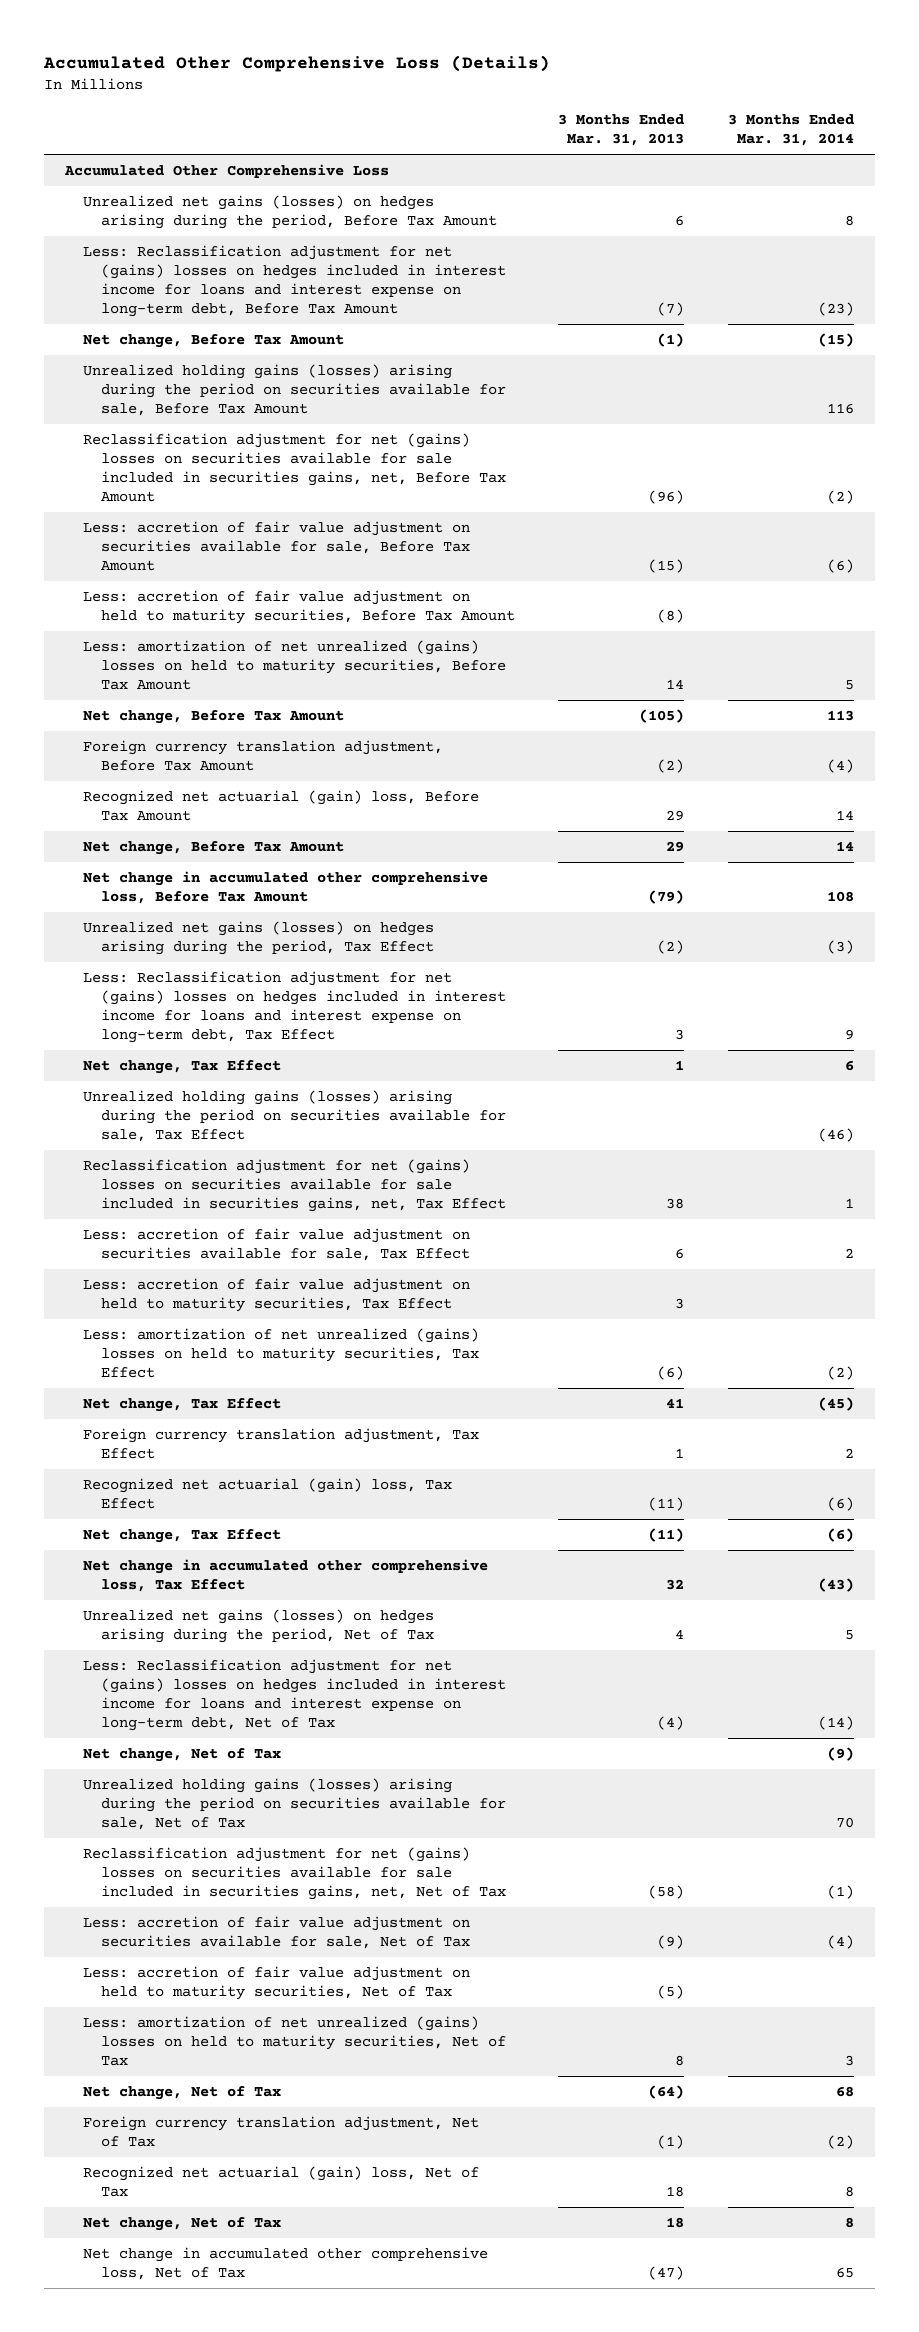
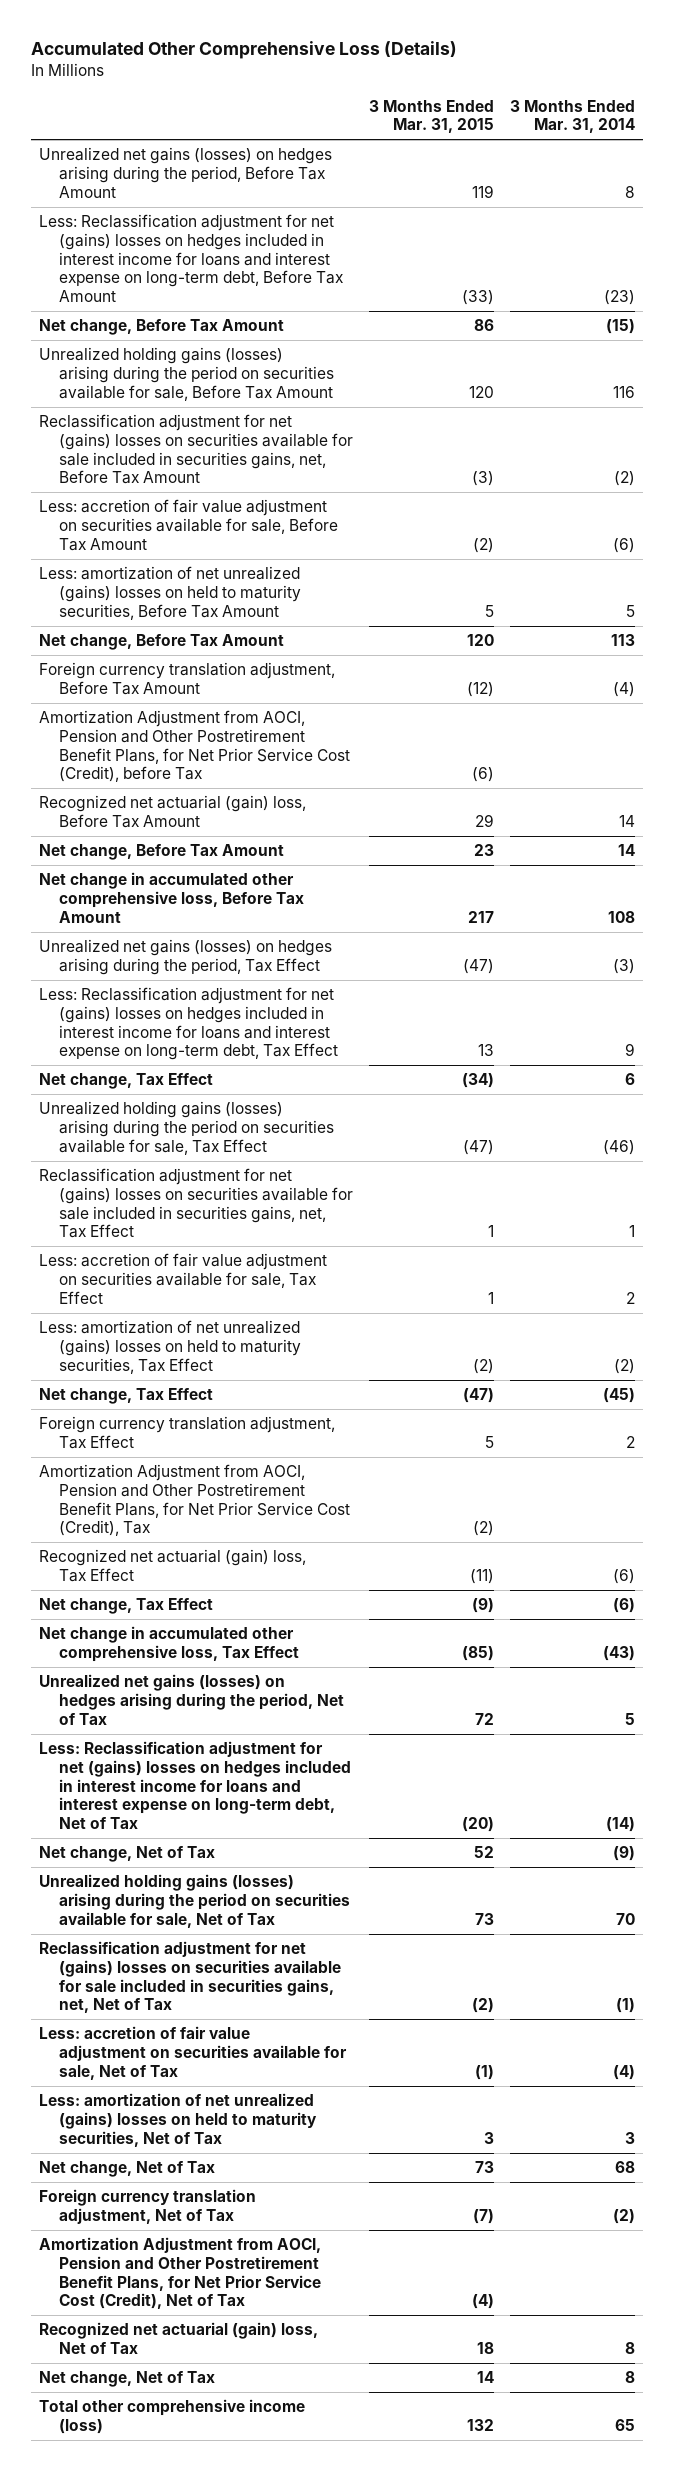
- | 3 Months Ended Mar. 31, 2013 | 3 Months Ended Mar. 31, 2014
+ | 3 Months Ended Mar. 31, 2015 | 3 Months Ended Mar. 31, 2014
- Accumulated Other Comprehensive Loss
- Less: accretion of fair value adjustment on held to maturity securities, Before Tax Amount | (8) |
+ Amortization Adjustment from AOCI, Pension and Other Postretirement Benefit Plans, for Net Prior Service Cost (Credit), before Tax | (6) |
- Less: accretion of fair value adjustment on held to maturity securities, Tax Effect | 3 |
+ Amortization Adjustment from AOCI, Pension and Other Postretirement Benefit Plans, for Net Prior Service Cost (Credit), Tax | (2) |
- Less: accretion of fair value adjustment on held to maturity securities, Net of Tax | (5) |
+ Amortization Adjustment from AOCI, Pension and Other Postretirement Benefit Plans, for Net Prior Service Cost (Credit), Net of Tax | (4) |
- Net change in accumulated other comprehensive loss, Net of Tax | (47) | 65
+ Total other comprehensive income (loss) | 132 | 65

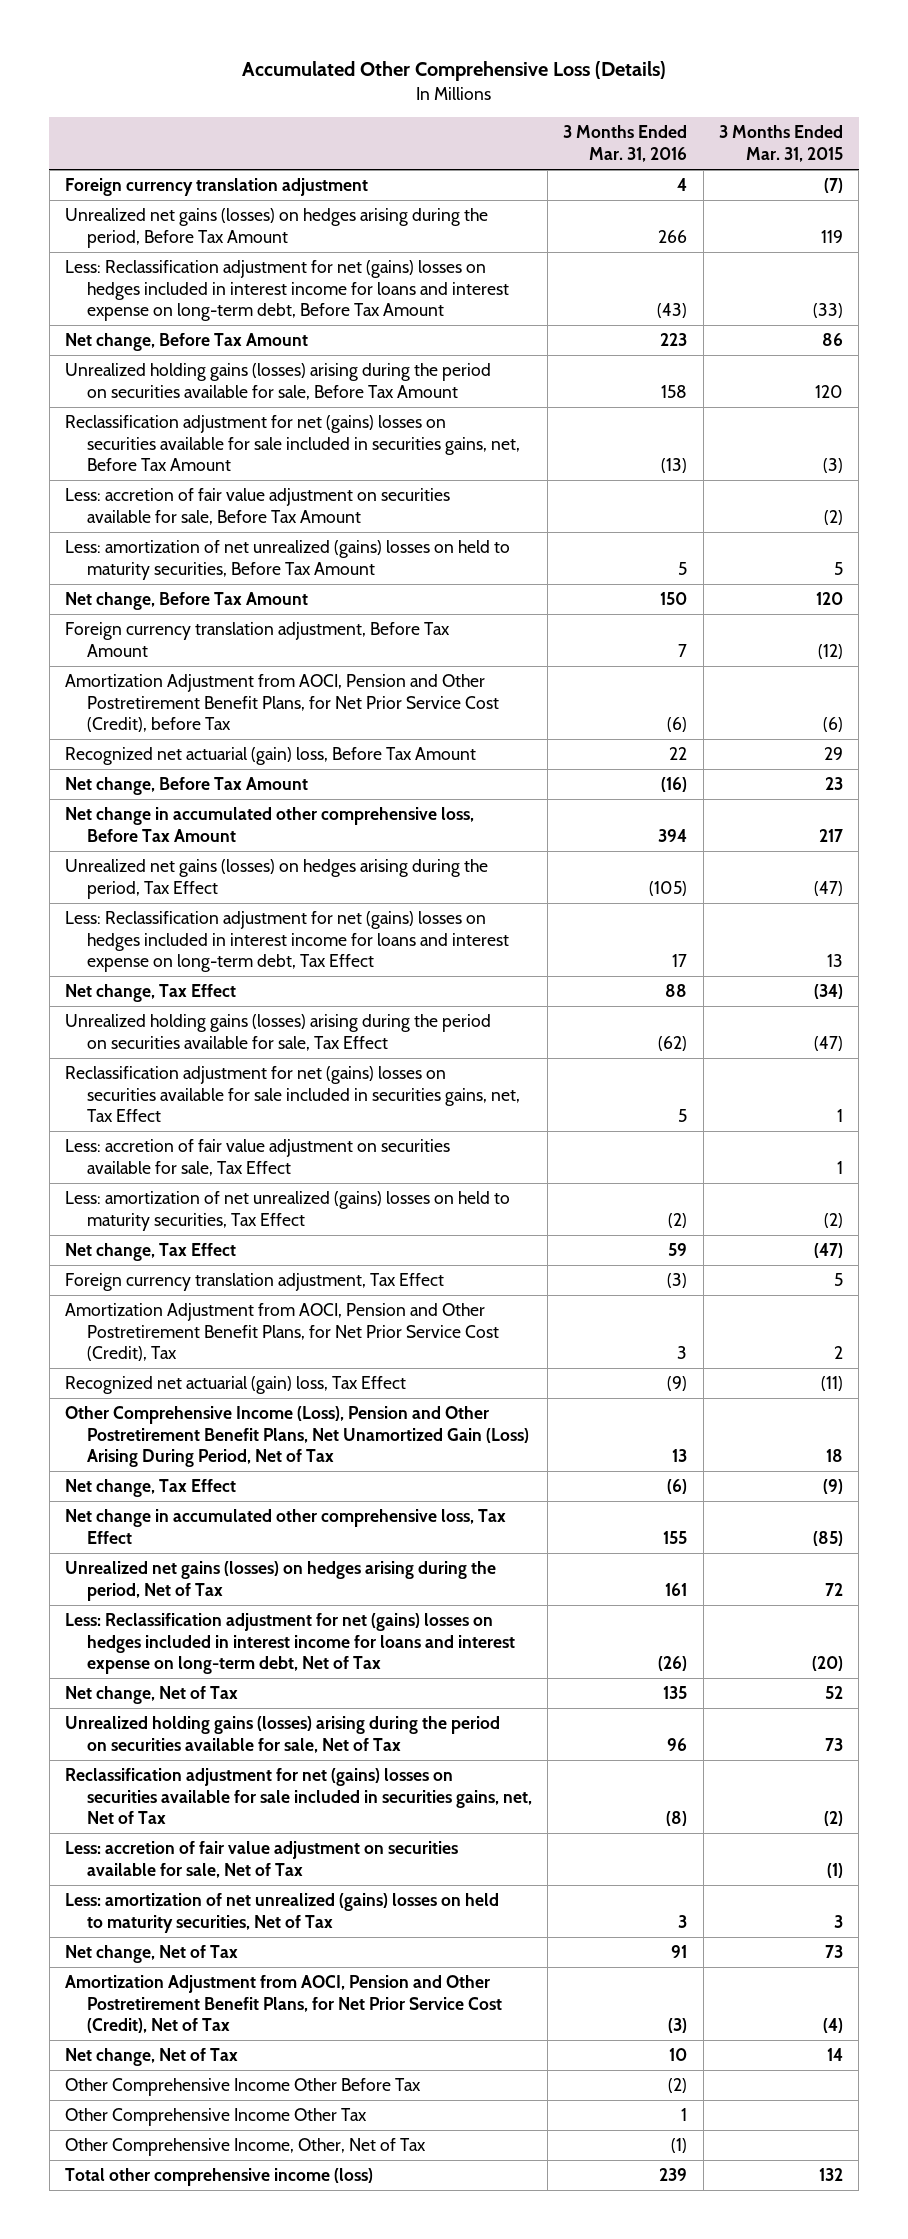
- | 3 Months Ended Mar. 31, 2015 | 3 Months Ended Mar. 31, 2014
+ | 3 Months Ended Mar. 31, 2016 | 3 Months Ended Mar. 31, 2015
+ Foreign currency translation adjustment | 4 | (7)
- Amortization Adjustment from AOCI, Pension and Other Postretirement Benefit Plans, for Net Prior Service Cost (Credit), Tax | (2) |
+ Amortization Adjustment from AOCI, Pension and Other Postretirement Benefit Plans, for Net Prior Service Cost (Credit), Tax | 3 | 2
+ Other Comprehensive Income (Loss), Pension and Other Postretirement Benefit Plans, Net Unamortized Gain (Loss) Arising During Period, Net of Tax | 13 | 18
- Foreign currency translation adjustment, Net of Tax | (7) | (2)
- Recognized net actuarial (gain) loss, Net of Tax | 18 | 8
+ Other Comprehensive Income Other Before Tax | (2) |
+ Other Comprehensive Income Other Tax | 1 |
+ Other Comprehensive Income, Other, Net of Tax | (1) |

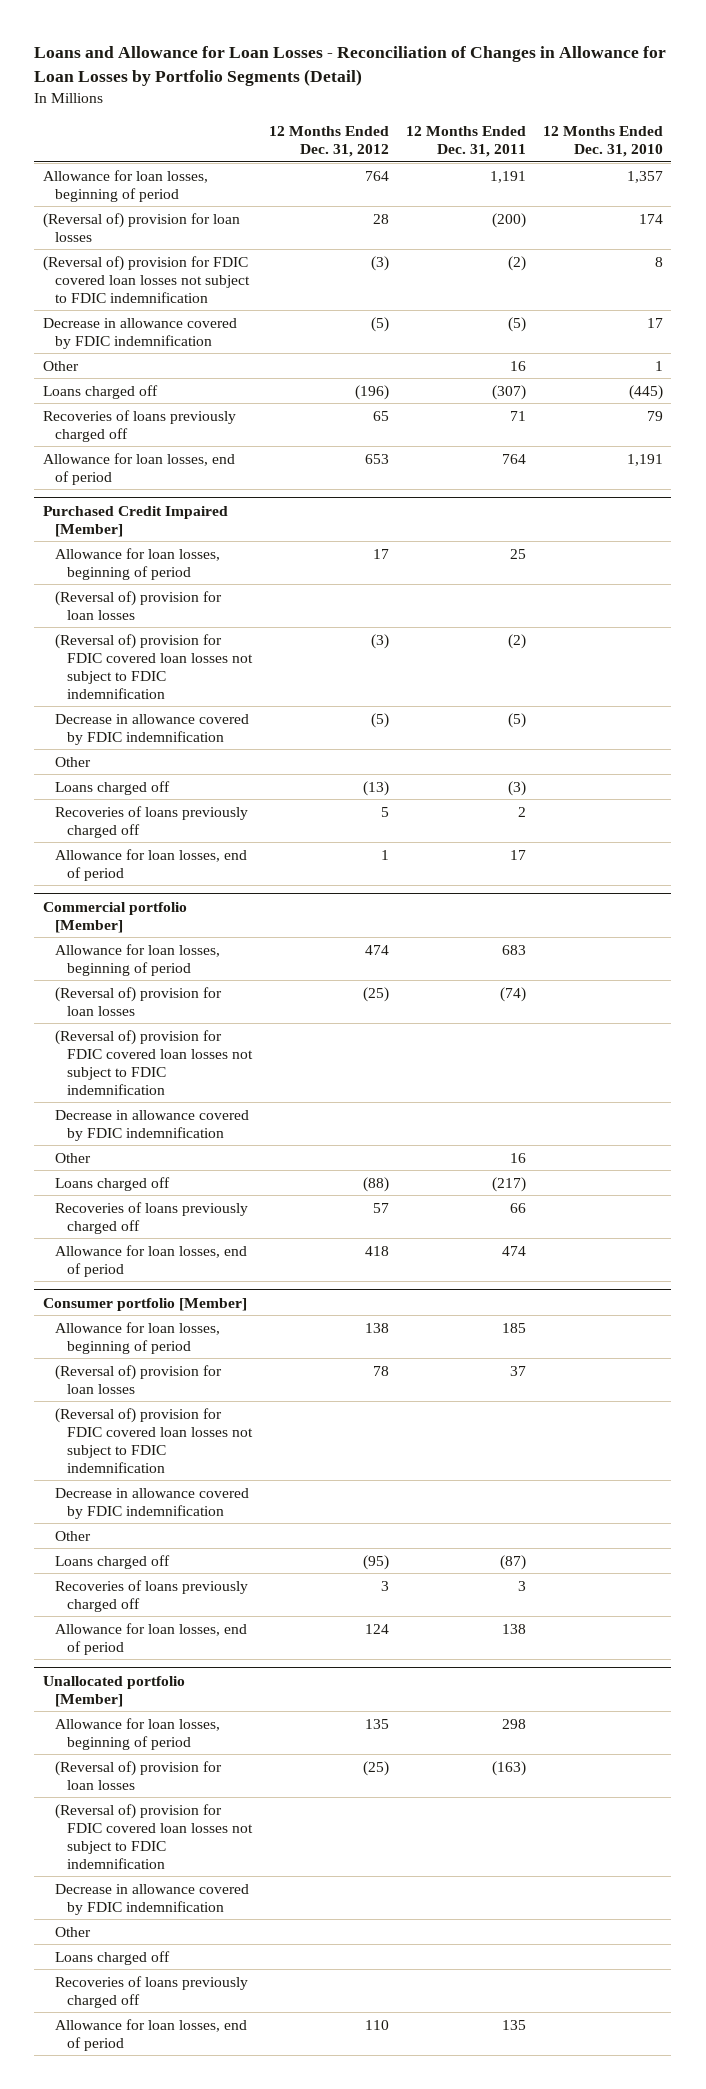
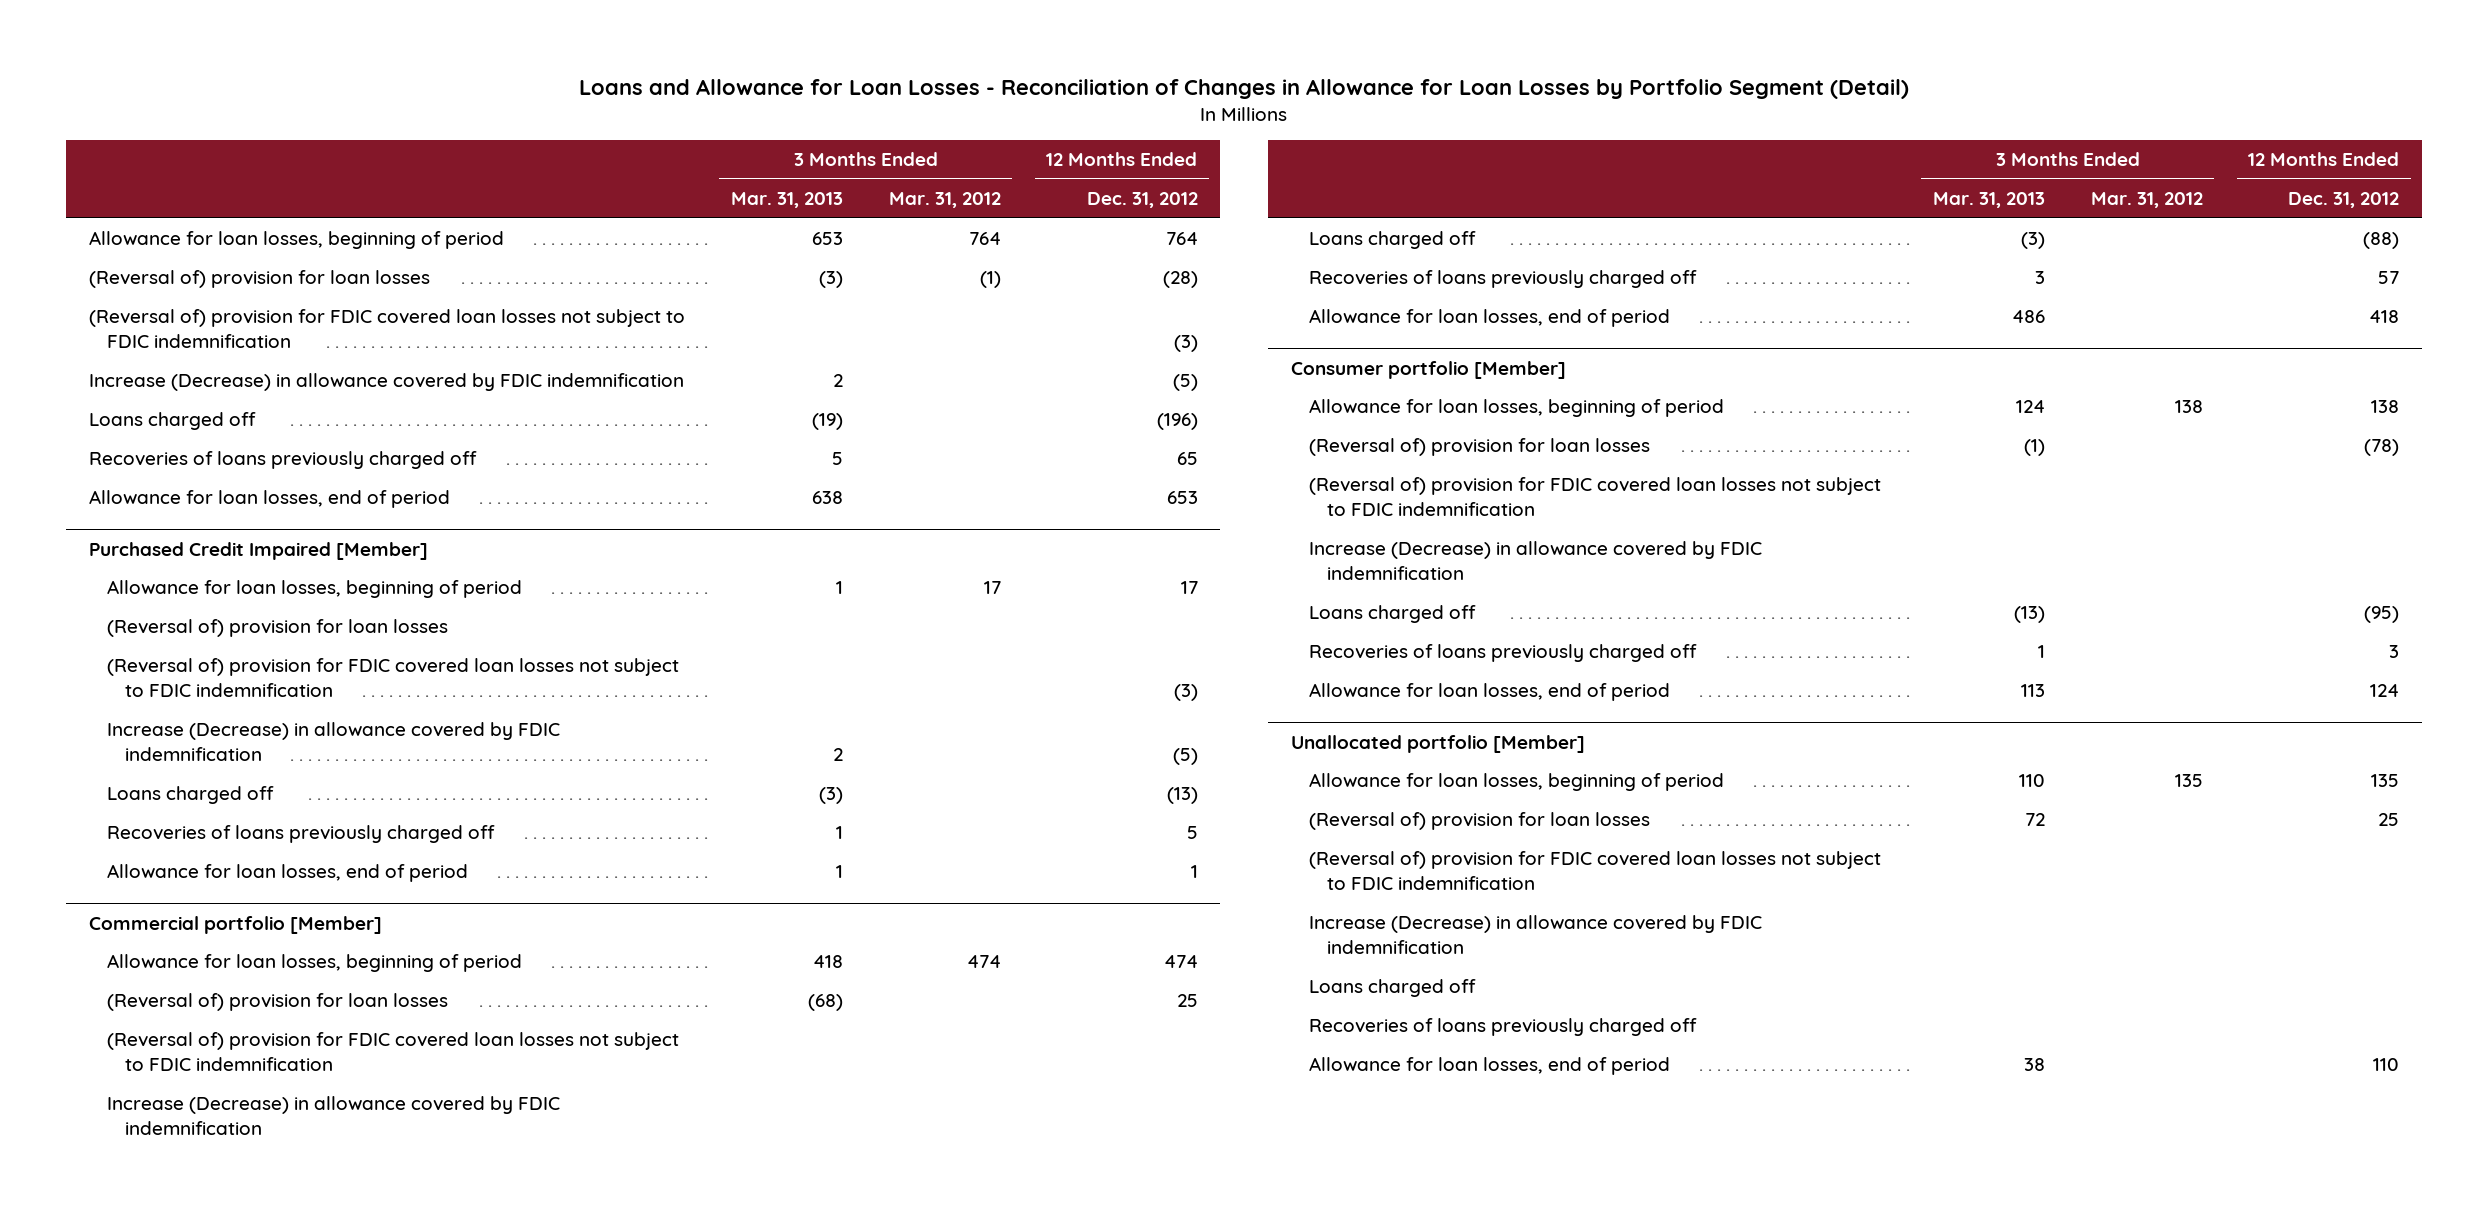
- Loans and Allowance for Loan Losses - Reconciliation of Changes in Allowance for Loan Losses by Portfolio Segments (Detail)
+ Loans and Allowance for Loan Losses - Reconciliation of Changes in Allowance for Loan Losses by Portfolio Segment (Detail)
- | 12 Months Ended Dec. 31, 2012 | 12 Months Ended Dec. 31, 2011 | 12 Months Ended Dec. 31, 2010
+ | 3 Months Ended Mar. 31, 2013 | 3 Months Ended Mar. 31, 2012 | 12 Months Ended Dec. 31, 2012
- (Reversal of) provision for loan losses | 28 | (200) | 174
+ (Reversal of) provision for loan losses | (3) | (1) | (28)
- Decrease in allowance covered by FDIC indemnification | (5) | (5) | 17
- Other | | 16 | 1
+ Increase (Decrease) in allowance covered by FDIC indemnification | 2 | | (5)
@ Purchased Credit Impaired [Member]
- Decrease in allowance covered by FDIC indemnification | (5) | (5) |
- Other
+ Increase (Decrease) in allowance covered by FDIC indemnification | 2 | | (5)
@ Commercial portfolio [Member]
- (Reversal of) provision for loan losses | (25) | (74) |
+ (Reversal of) provision for loan losses | (68) | | 25
- Decrease in allowance covered by FDIC indemnification
- Other | | 16 |
+ Increase (Decrease) in allowance covered by FDIC indemnification
@ Consumer portfolio [Member]
- (Reversal of) provision for loan losses | 78 | 37 |
+ (Reversal of) provision for loan losses | (1) | | (78)
- Decrease in allowance covered by FDIC indemnification
- Other
+ Increase (Decrease) in allowance covered by FDIC indemnification
@ Unallocated portfolio [Member]
- (Reversal of) provision for loan losses | (25) | (163) |
+ (Reversal of) provision for loan losses | 72 | | 25
- Decrease in allowance covered by FDIC indemnification
- Other
+ Increase (Decrease) in allowance covered by FDIC indemnification

